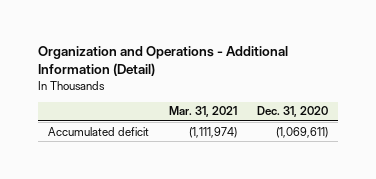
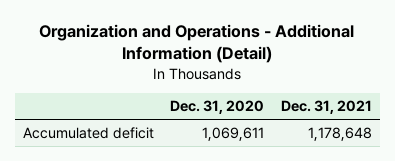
- | Mar. 31, 2021 | Dec. 31, 2020
+ | Dec. 31, 2020 | Dec. 31, 2021
- Accumulated deficit | (1,111,974) | (1,069,611)
+ Accumulated deficit | 1,069,611 | 1,178,648

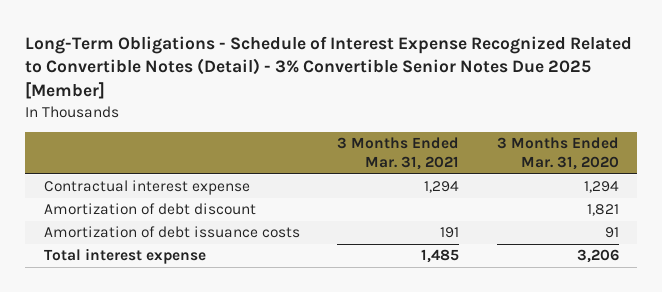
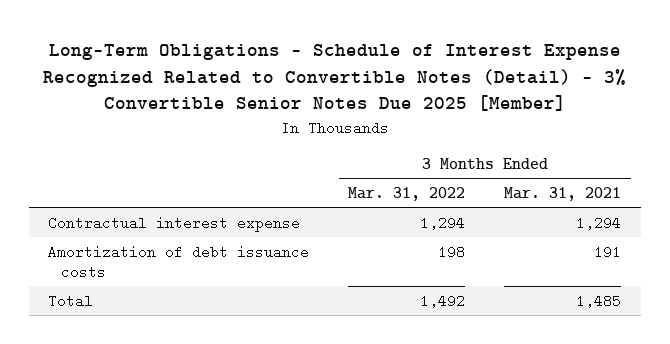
- | 3 Months Ended Mar. 31, 2021 | 3 Months Ended Mar. 31, 2020
+ | 3 Months Ended Mar. 31, 2022 | 3 Months Ended Mar. 31, 2021
- Amortization of debt discount | | 1,821
- Total interest expense | 1,485 | 3,206
+ Total | 1,492 | 1,485

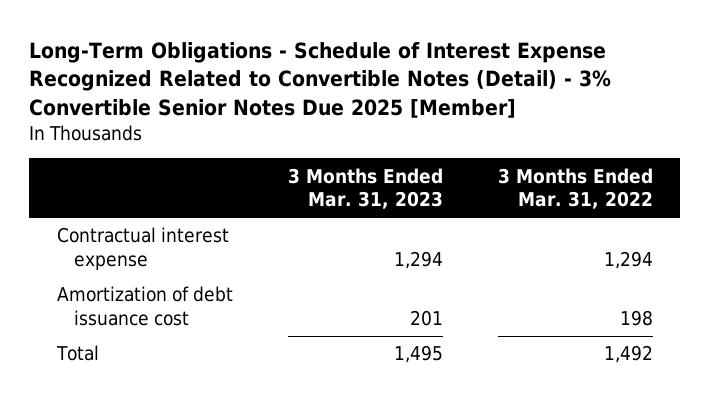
- | 3 Months Ended Mar. 31, 2022 | 3 Months Ended Mar. 31, 2021
+ | 3 Months Ended Mar. 31, 2023 | 3 Months Ended Mar. 31, 2022
- Amortization of debt issuance costs | 198 | 191
+ Amortization of debt issuance cost | 201 | 198

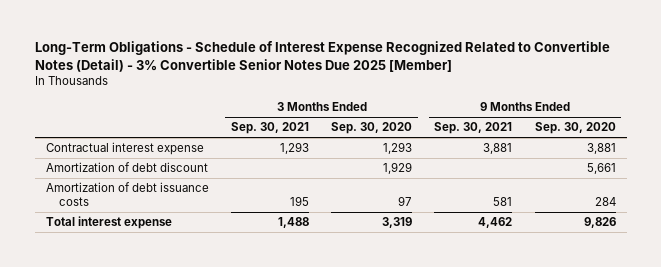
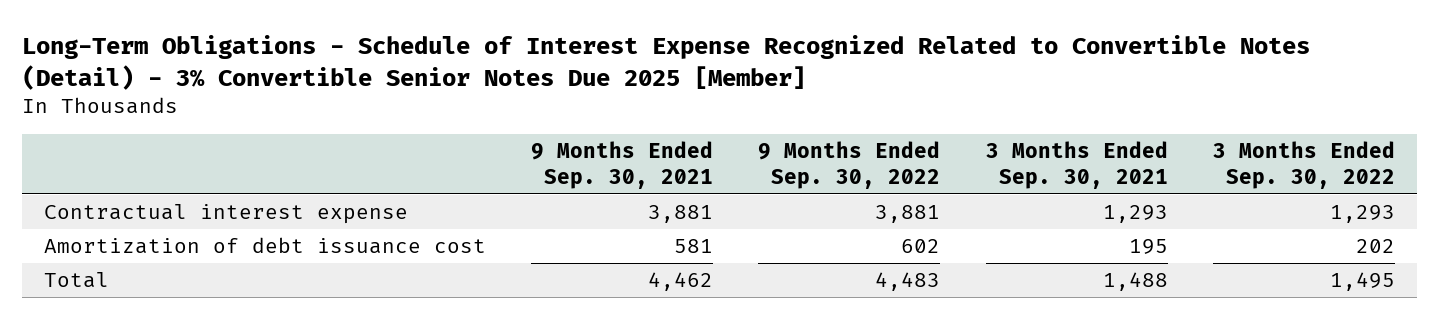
- | 3 Months Ended Sep. 30, 2021 | 3 Months Ended Sep. 30, 2020 | 9 Months Ended Sep. 30, 2021 | 9 Months Ended Sep. 30, 2020
+ | 9 Months Ended Sep. 30, 2021 | 9 Months Ended Sep. 30, 2022 | 3 Months Ended Sep. 30, 2021 | 3 Months Ended Sep. 30, 2022
- Amortization of debt discount | | 1,929 | | 5,661
- Amortization of debt issuance costs | 195 | 97 | 581 | 284
- Total interest expense | 1,488 | 3,319 | 4,462 | 9,826
+ Amortization of debt issuance cost | 581 | 602 | 195 | 202
+ Total | 4,462 | 4,483 | 1,488 | 1,495

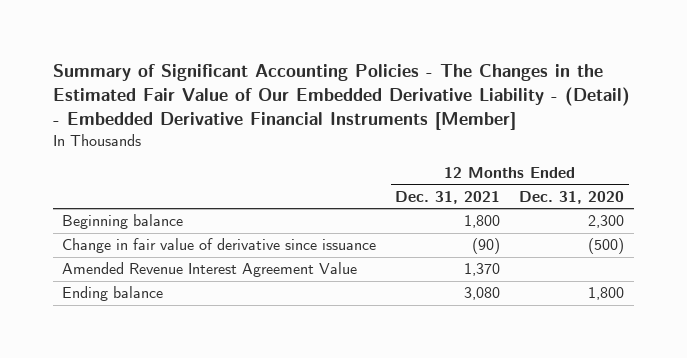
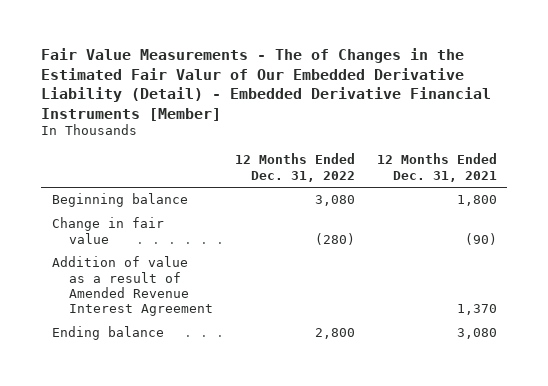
- Summary of Significant Accounting Policies - The Changes in the Estimated Fair Value of Our Embedded Derivative Liability - (Detail) - Embedded Derivative Financial Instruments [Member]
+ Fair Value Measurements - The of Changes in the Estimated Fair Valur of Our Embedded Derivative Liability (Detail) - Embedded Derivative Financial Instruments [Member]
- | 12 Months Ended Dec. 31, 2021 | 12 Months Ended Dec. 31, 2020
+ | 12 Months Ended Dec. 31, 2022 | 12 Months Ended Dec. 31, 2021
- Change in fair value of derivative since issuance | (90) | (500)
- Amended Revenue Interest Agreement Value | 1,370 |
+ Change in fair value | (280) | (90)
+ Addition of value as a result of Amended Revenue Interest Agreement | | 1,370

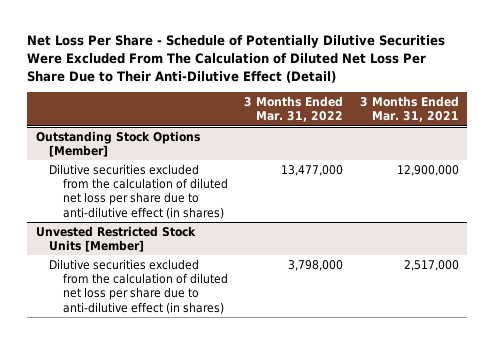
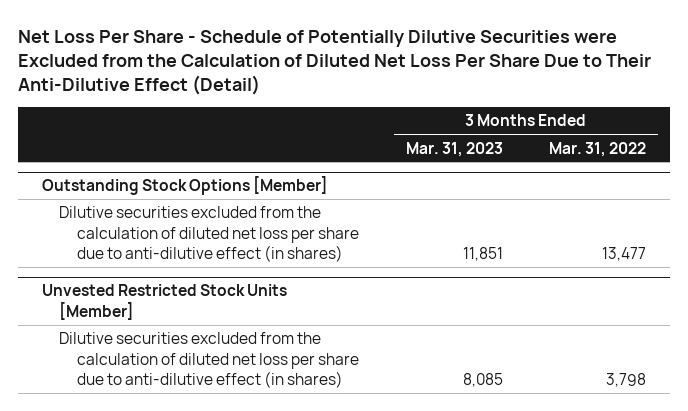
- Net Loss Per Share - Schedule of Potentially Dilutive Securities Were Excluded From The Calculation of Diluted Net Loss Per Share Due to Their Anti-Dilutive Effect (Detail)
+ Net Loss Per Share - Schedule of Potentially Dilutive Securities were Excluded from the Calculation of Diluted Net Loss Per Share Due to Their Anti-Dilutive Effect (Detail)
- | 3 Months Ended Mar. 31, 2022 | 3 Months Ended Mar. 31, 2021
+ | 3 Months Ended Mar. 31, 2023 | 3 Months Ended Mar. 31, 2022
@ Outstanding Stock Options [Member]
- Dilutive securities excluded from the calculation of diluted net loss per share due to anti-dilutive effect (in shares) | 13,477,000 | 12,900,000
+ Dilutive securities excluded from the calculation of diluted net loss per share due to anti-dilutive effect (in shares) | 11,851 | 13,477
@ Unvested Restricted Stock Units [Member]
- Dilutive securities excluded from the calculation of diluted net loss per share due to anti-dilutive effect (in shares) | 3,798,000 | 2,517,000
+ Dilutive securities excluded from the calculation of diluted net loss per share due to anti-dilutive effect (in shares) | 8,085 | 3,798

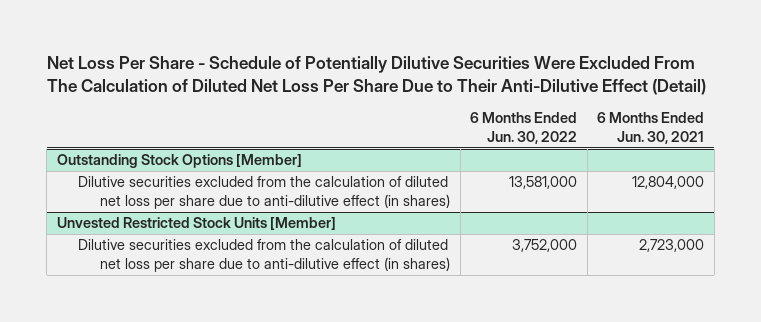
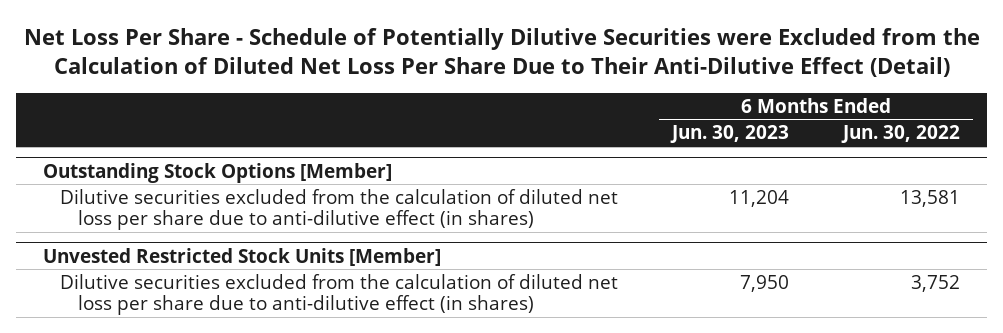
- Net Loss Per Share - Schedule of Potentially Dilutive Securities Were Excluded From The Calculation of Diluted Net Loss Per Share Due to Their Anti-Dilutive Effect (Detail)
+ Net Loss Per Share - Schedule of Potentially Dilutive Securities were Excluded from the Calculation of Diluted Net Loss Per Share Due to Their Anti-Dilutive Effect (Detail)
- | 6 Months Ended Jun. 30, 2022 | 6 Months Ended Jun. 30, 2021
+ | 6 Months Ended Jun. 30, 2023 | 6 Months Ended Jun. 30, 2022
@ Outstanding Stock Options [Member]
- Dilutive securities excluded from the calculation of diluted net loss per share due to anti-dilutive effect (in shares) | 13,581,000 | 12,804,000
+ Dilutive securities excluded from the calculation of diluted net loss per share due to anti-dilutive effect (in shares) | 11,204 | 13,581
@ Unvested Restricted Stock Units [Member]
- Dilutive securities excluded from the calculation of diluted net loss per share due to anti-dilutive effect (in shares) | 3,752,000 | 2,723,000
+ Dilutive securities excluded from the calculation of diluted net loss per share due to anti-dilutive effect (in shares) | 7,950 | 3,752

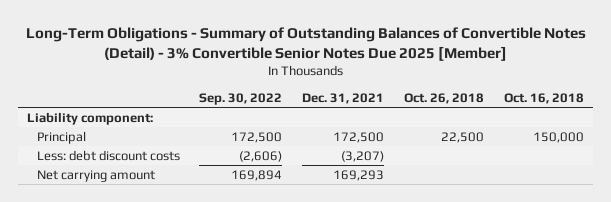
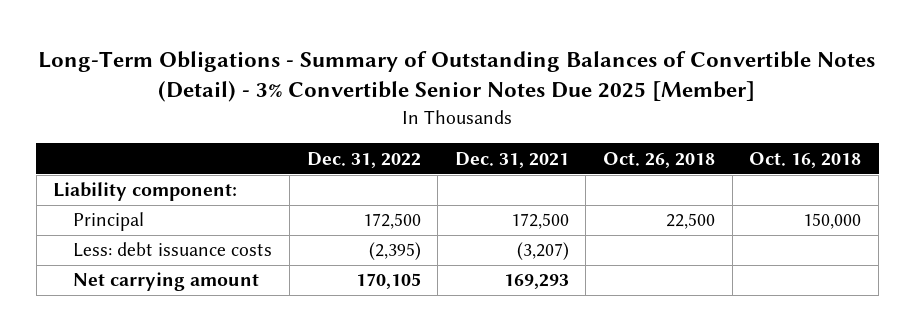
- | Sep. 30, 2022 | Dec. 31, 2021 | Oct. 26, 2018 | Oct. 16, 2018
+ | Dec. 31, 2022 | Dec. 31, 2021 | Oct. 26, 2018 | Oct. 16, 2018
- Less: debt discount costs | (2,606) | (3,207) | |
+ Less: debt issuance costs | (2,395) | (3,207) | |

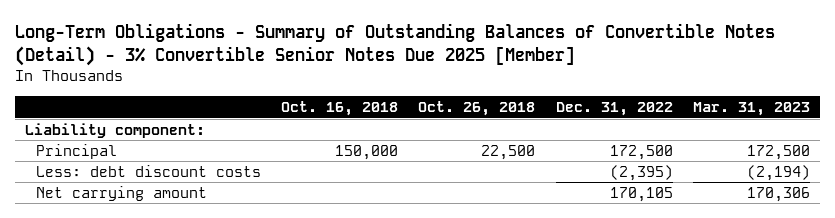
- | Dec. 31, 2022 | Dec. 31, 2021 | Oct. 26, 2018 | Oct. 16, 2018
+ | Oct. 16, 2018 | Oct. 26, 2018 | Dec. 31, 2022 | Mar. 31, 2023
- Less: debt issuance costs | (2,395) | (3,207) | |
+ Less: debt discount costs | | | (2,395) | (2,194)

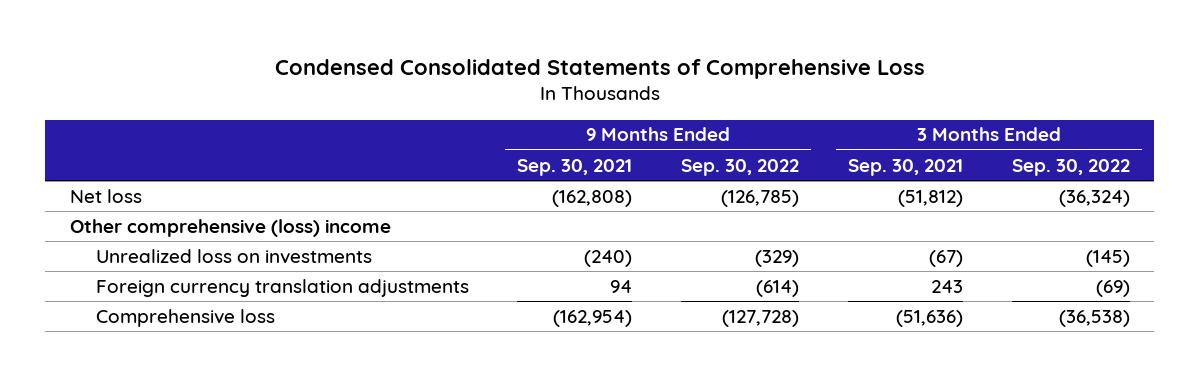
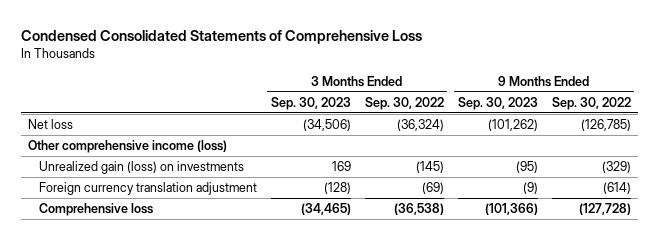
- | 9 Months Ended Sep. 30, 2021 | 9 Months Ended Sep. 30, 2022 | 3 Months Ended Sep. 30, 2021 | 3 Months Ended Sep. 30, 2022
+ | 3 Months Ended Sep. 30, 2023 | 3 Months Ended Sep. 30, 2022 | 9 Months Ended Sep. 30, 2023 | 9 Months Ended Sep. 30, 2022
- Other comprehensive (loss) income
- Unrealized loss on investments | (240) | (329) | (67) | (145)
- Foreign currency translation adjustments | 94 | (614) | 243 | (69)
+ Other comprehensive income (loss)
+ Unrealized gain (loss) on investments | 169 | (145) | (95) | (329)
+ Foreign currency translation adjustment | (128) | (69) | (9) | (614)

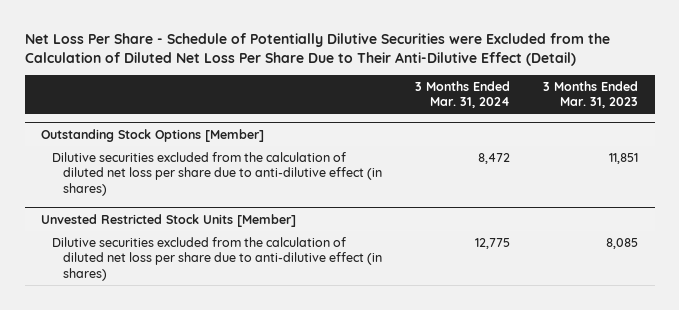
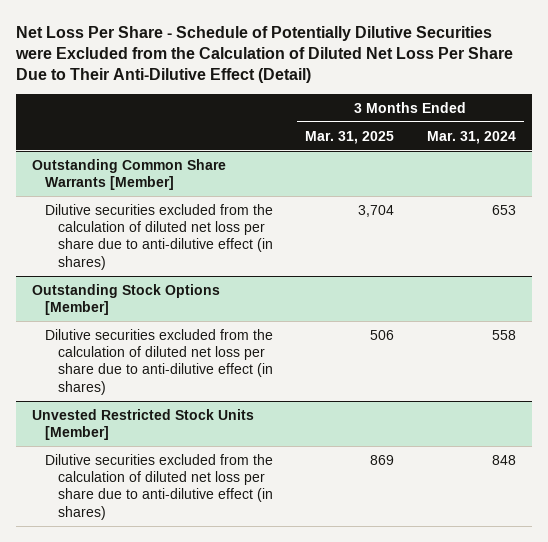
- | 3 Months Ended Mar. 31, 2024 | 3 Months Ended Mar. 31, 2023
+ | 3 Months Ended Mar. 31, 2025 | 3 Months Ended Mar. 31, 2024
+ Outstanding Common Share Warrants [Member]
+ Dilutive securities excluded from the calculation of diluted net loss per share due to anti-dilutive effect (in shares) | 3,704 | 653
@ Outstanding Stock Options [Member]
- Dilutive securities excluded from the calculation of diluted net loss per share due to anti-dilutive effect (in shares) | 8,472 | 11,851
+ Dilutive securities excluded from the calculation of diluted net loss per share due to anti-dilutive effect (in shares) | 506 | 558
@ Unvested Restricted Stock Units [Member]
- Dilutive securities excluded from the calculation of diluted net loss per share due to anti-dilutive effect (in shares) | 12,775 | 8,085
+ Dilutive securities excluded from the calculation of diluted net loss per share due to anti-dilutive effect (in shares) | 869 | 848

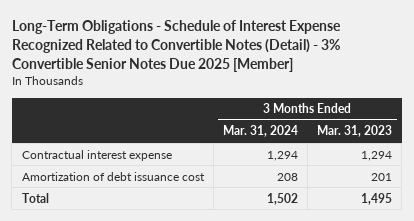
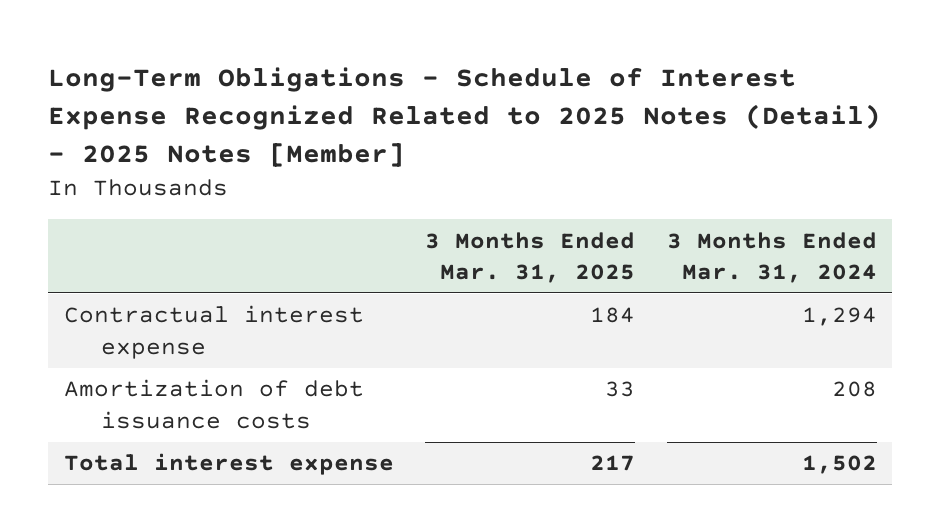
- Long-Term Obligations - Schedule of Interest Expense Recognized Related to Convertible Notes (Detail) - 3% Convertible Senior Notes Due 2025 [Member]
+ Long-Term Obligations - Schedule of Interest Expense Recognized Related to 2025 Notes (Detail) - 2025 Notes [Member]
- | 3 Months Ended Mar. 31, 2024 | 3 Months Ended Mar. 31, 2023
+ | 3 Months Ended Mar. 31, 2025 | 3 Months Ended Mar. 31, 2024
- Amortization of debt issuance cost | 208 | 201
- Total | 1,502 | 1,495
+ Amortization of debt issuance costs | 33 | 208
+ Total interest expense | 217 | 1,502

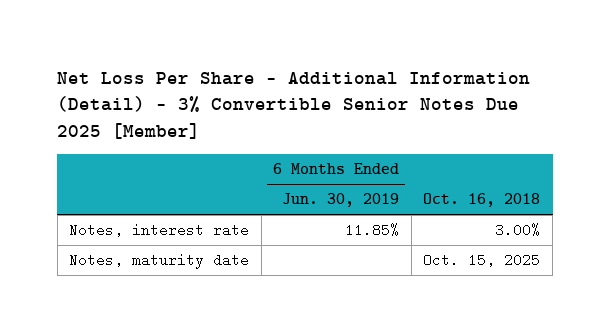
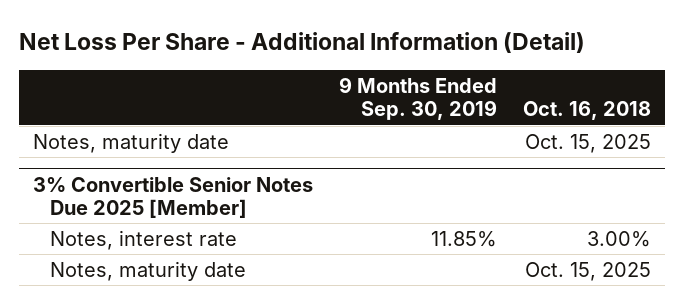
- Net Loss Per Share - Additional Information (Detail) - 3% Convertible Senior Notes Due 2025 [Member]
+ Net Loss Per Share - Additional Information (Detail)
- | 6 Months Ended Jun. 30, 2019 | Oct. 16, 2018
+ | 9 Months Ended Sep. 30, 2019 | Oct. 16, 2018
+ Notes, maturity date | | Oct. 15, 2025
+ 3% Convertible Senior Notes Due 2025 [Member]

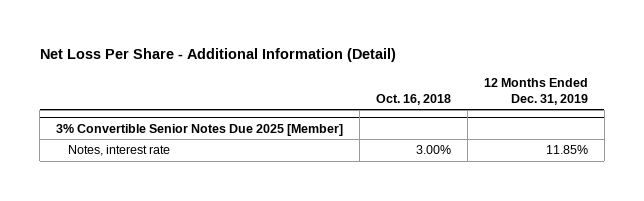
- | 9 Months Ended Sep. 30, 2019 | Oct. 16, 2018
+ | Oct. 16, 2018 | 12 Months Ended Dec. 31, 2019
- Notes, maturity date | | Oct. 15, 2025
@ 3% Convertible Senior Notes Due 2025 [Member]
- Notes, maturity date | | Oct. 15, 2025

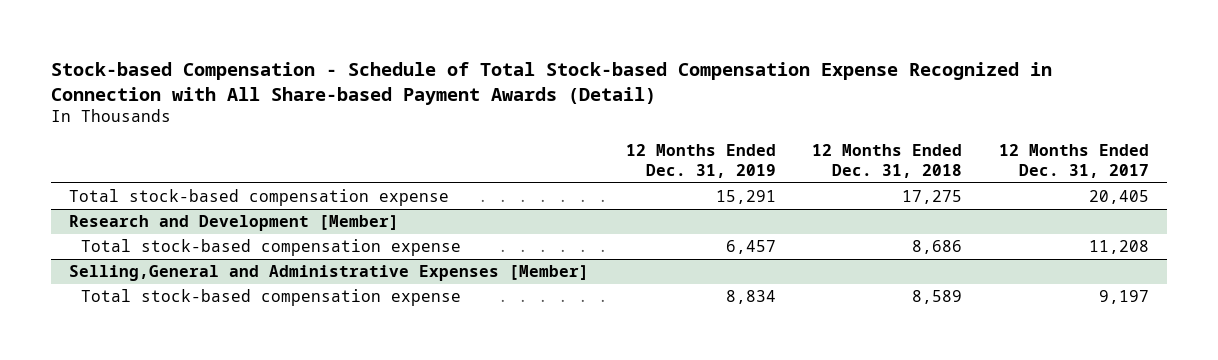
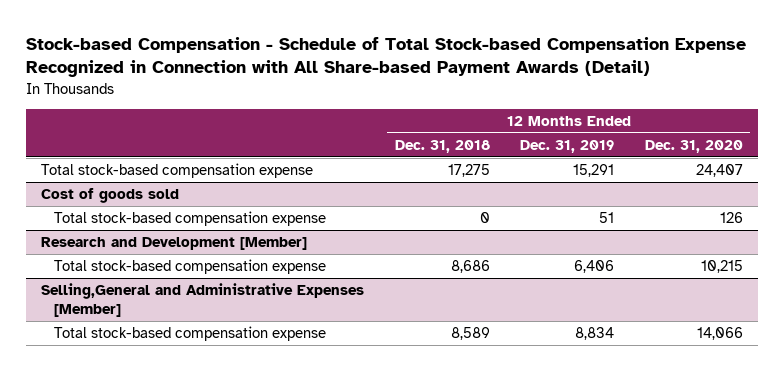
- | 12 Months Ended Dec. 31, 2019 | 12 Months Ended Dec. 31, 2018 | 12 Months Ended Dec. 31, 2017
+ | 12 Months Ended Dec. 31, 2018 | 12 Months Ended Dec. 31, 2019 | 12 Months Ended Dec. 31, 2020
+ Cost of goods sold
+ Total stock-based compensation expense | 0 | 51 | 126
@ Research and Development [Member]
- Total stock-based compensation expense | 6,457 | 8,686 | 11,208
+ Total stock-based compensation expense | 8,686 | 6,406 | 10,215

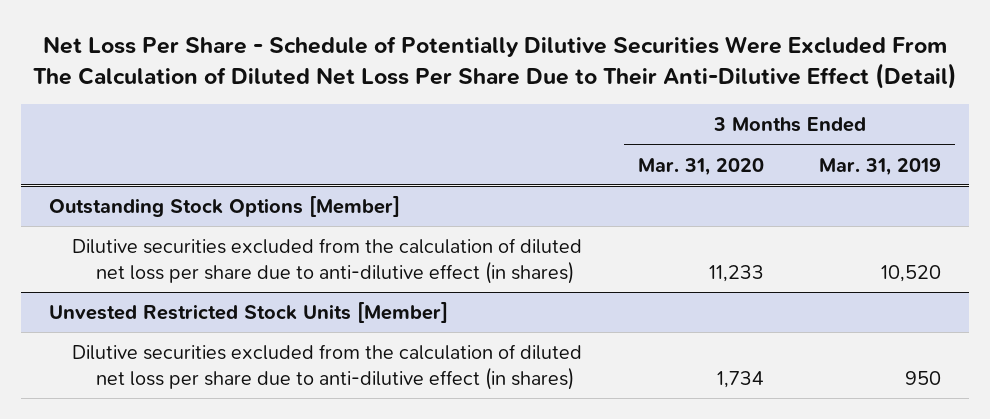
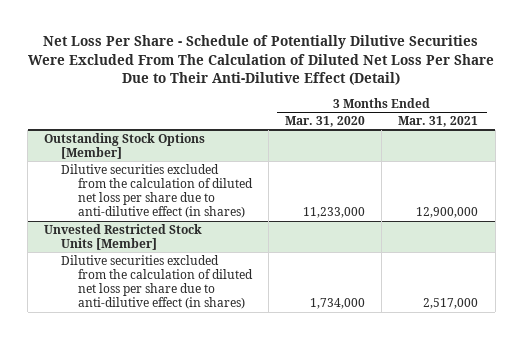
- | 3 Months Ended Mar. 31, 2020 | 3 Months Ended Mar. 31, 2019
+ | 3 Months Ended Mar. 31, 2020 | 3 Months Ended Mar. 31, 2021
@ Outstanding Stock Options [Member]
- Dilutive securities excluded from the calculation of diluted net loss per share due to anti-dilutive effect (in shares) | 11,233 | 10,520
+ Dilutive securities excluded from the calculation of diluted net loss per share due to anti-dilutive effect (in shares) | 11,233,000 | 12,900,000
@ Unvested Restricted Stock Units [Member]
- Dilutive securities excluded from the calculation of diluted net loss per share due to anti-dilutive effect (in shares) | 1,734 | 950
+ Dilutive securities excluded from the calculation of diluted net loss per share due to anti-dilutive effect (in shares) | 1,734,000 | 2,517,000

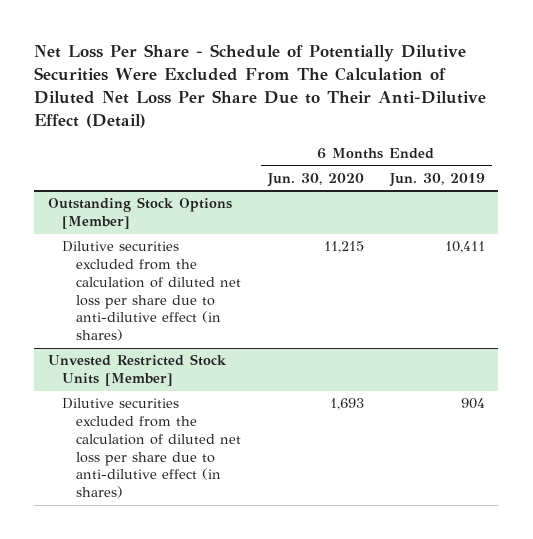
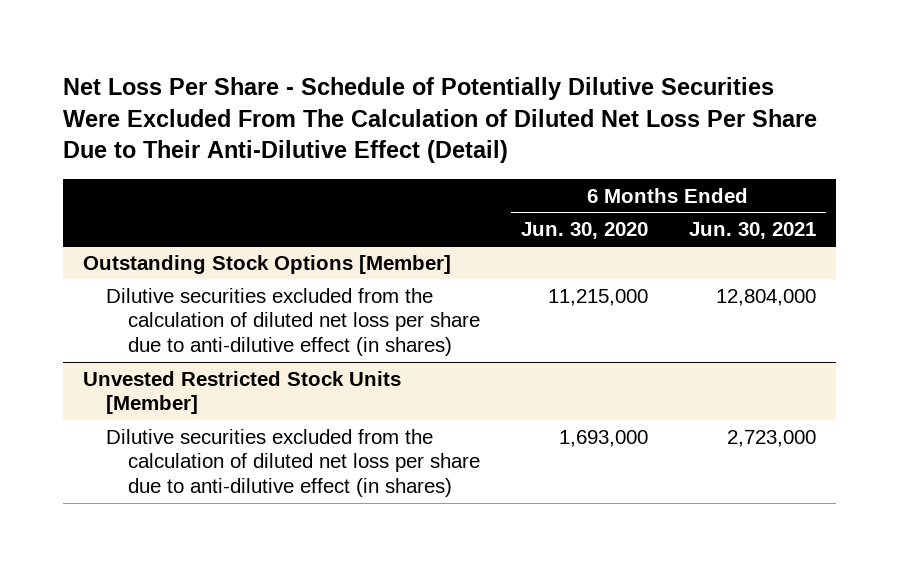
- | 6 Months Ended Jun. 30, 2020 | 6 Months Ended Jun. 30, 2019
+ | 6 Months Ended Jun. 30, 2020 | 6 Months Ended Jun. 30, 2021
@ Outstanding Stock Options [Member]
- Dilutive securities excluded from the calculation of diluted net loss per share due to anti-dilutive effect (in shares) | 11,215 | 10,411
+ Dilutive securities excluded from the calculation of diluted net loss per share due to anti-dilutive effect (in shares) | 11,215,000 | 12,804,000
@ Unvested Restricted Stock Units [Member]
- Dilutive securities excluded from the calculation of diluted net loss per share due to anti-dilutive effect (in shares) | 1,693 | 904
+ Dilutive securities excluded from the calculation of diluted net loss per share due to anti-dilutive effect (in shares) | 1,693,000 | 2,723,000

